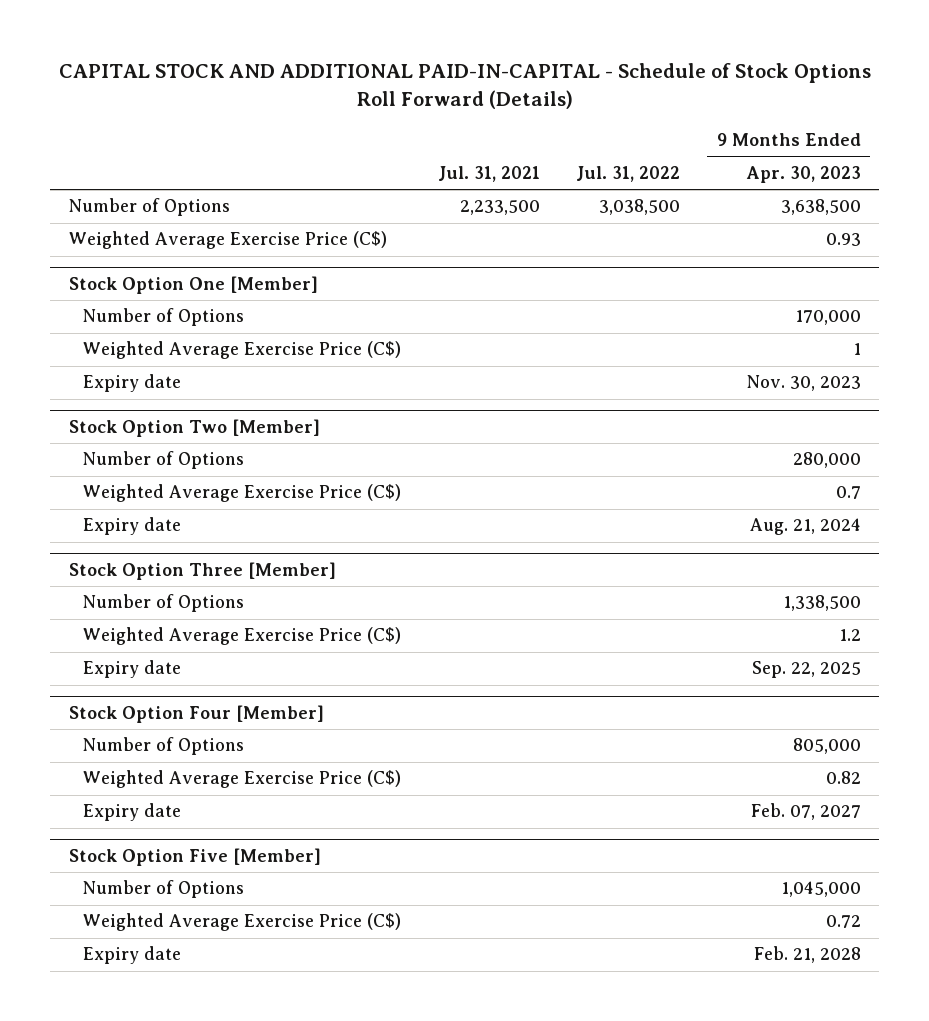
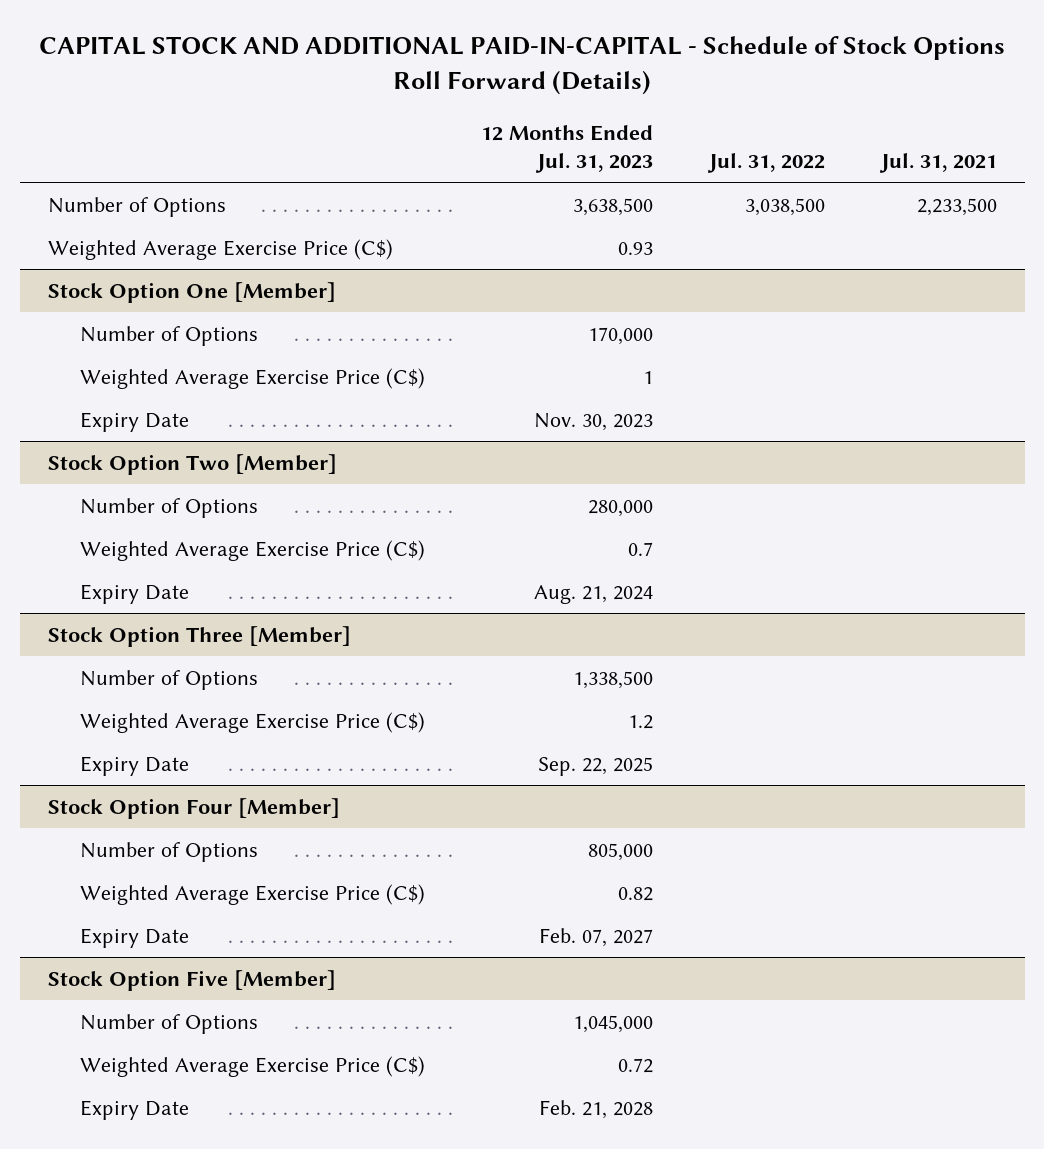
- | Jul. 31, 2021 | Jul. 31, 2022 | 9 Months Ended Apr. 30, 2023
+ | 12 Months Ended Jul. 31, 2023 | Jul. 31, 2022 | Jul. 31, 2021
@ Stock Option One [Member]
- Expiry date | | | Nov. 30, 2023
+ Expiry Date | Nov. 30, 2023 | |
@ Stock Option Two [Member]
- Expiry date | | | Aug. 21, 2024
+ Expiry Date | Aug. 21, 2024 | |
@ Stock Option Three [Member]
- Expiry date | | | Sep. 22, 2025
+ Expiry Date | Sep. 22, 2025 | |
@ Stock Option Four [Member]
- Expiry date | | | Feb. 07, 2027
+ Expiry Date | Feb. 07, 2027 | |
@ Stock Option Five [Member]
- Expiry date | | | Feb. 21, 2028
+ Expiry Date | Feb. 21, 2028 | |

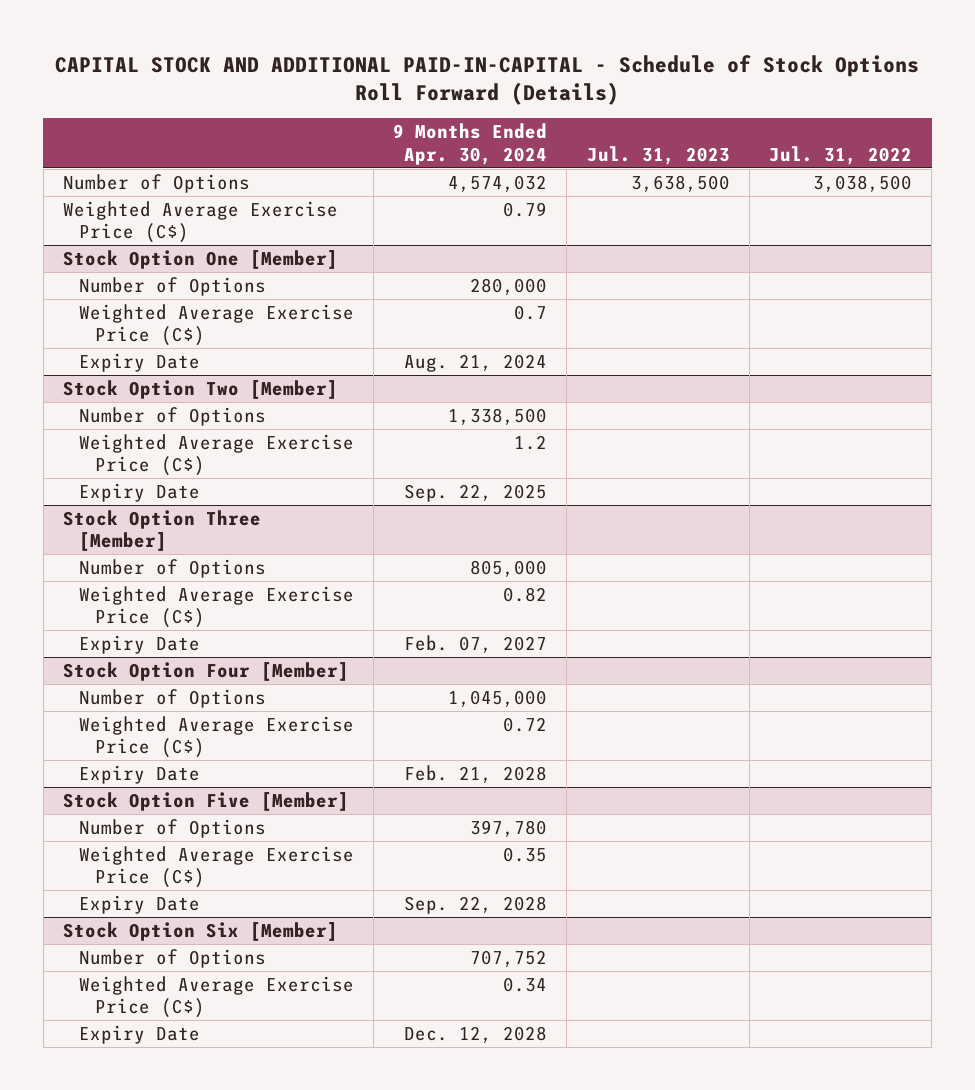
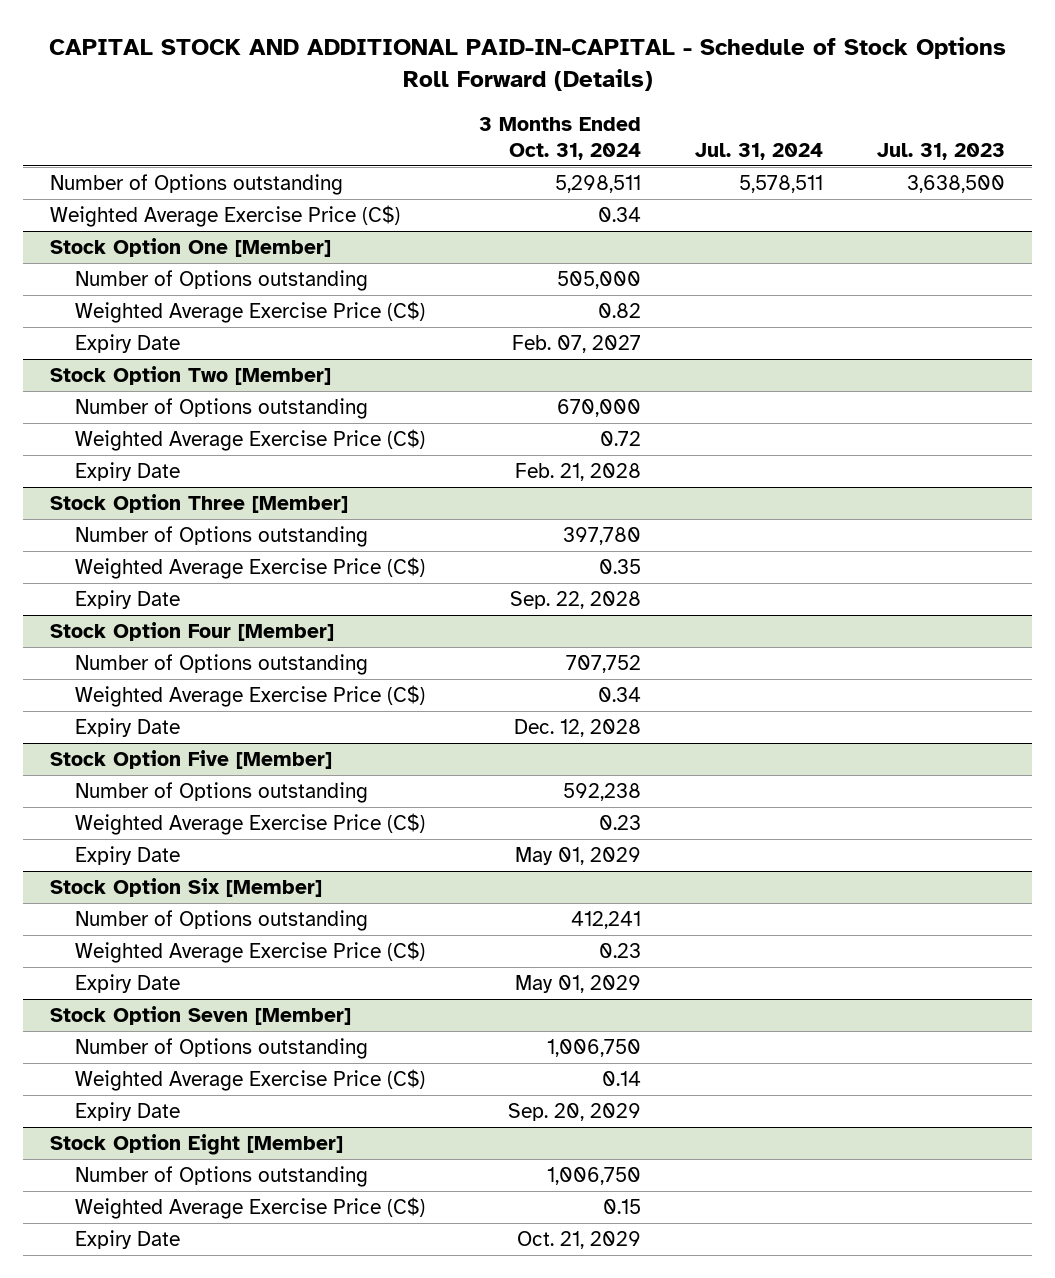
- | 9 Months Ended Apr. 30, 2024 | Jul. 31, 2023 | Jul. 31, 2022
+ | 3 Months Ended Oct. 31, 2024 | Jul. 31, 2024 | Jul. 31, 2023
- Number of Options | 4,574,032 | 3,638,500 | 3,038,500
+ Number of Options outstanding | 5,298,511 | 5,578,511 | 3,638,500
@ Stock Option One [Member]
- Number of Options | 280,000 | |
+ Number of Options outstanding | 505,000 | |
@ Stock Option Two [Member]
- Number of Options | 1,338,500 | |
+ Number of Options outstanding | 670,000 | |
@ Stock Option Three [Member]
- Number of Options | 805,000 | |
+ Number of Options outstanding | 397,780 | |
@ Stock Option Four [Member]
- Number of Options | 1,045,000 | |
+ Number of Options outstanding | 707,752 | |
@ Stock Option Five [Member]
- Number of Options | 397,780 | |
+ Number of Options outstanding | 592,238 | |
@ Stock Option Six [Member]
- Number of Options | 707,752 | |
+ Number of Options outstanding | 412,241 | |
+ Stock Option Seven [Member]
+ Number of Options outstanding | 1,006,750 | |
+ Weighted Average Exercise Price (C$) | 0.14 | |
+ Expiry Date | Sep. 20, 2029 | |
+ Stock Option Eight [Member]
+ Number of Options outstanding | 1,006,750 | |
+ Weighted Average Exercise Price (C$) | 0.15 | |
+ Expiry Date | Oct. 21, 2029 | |

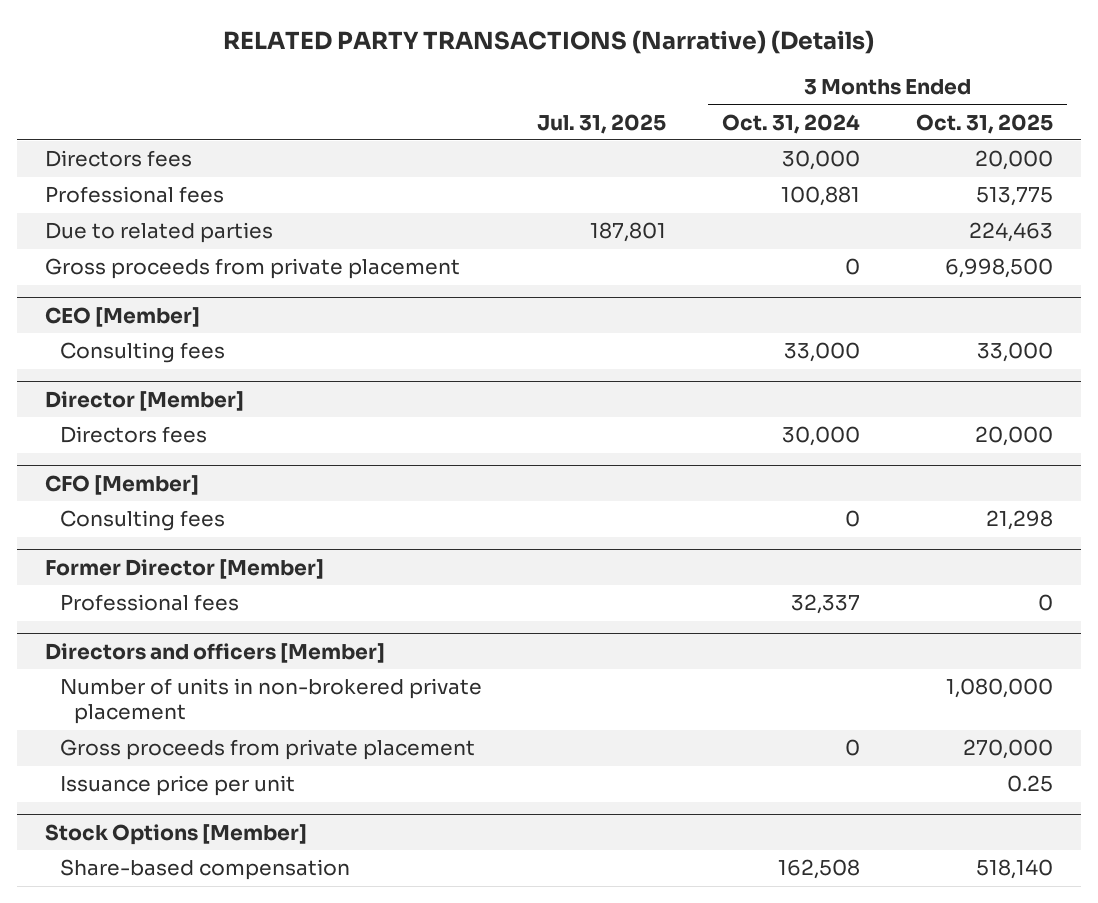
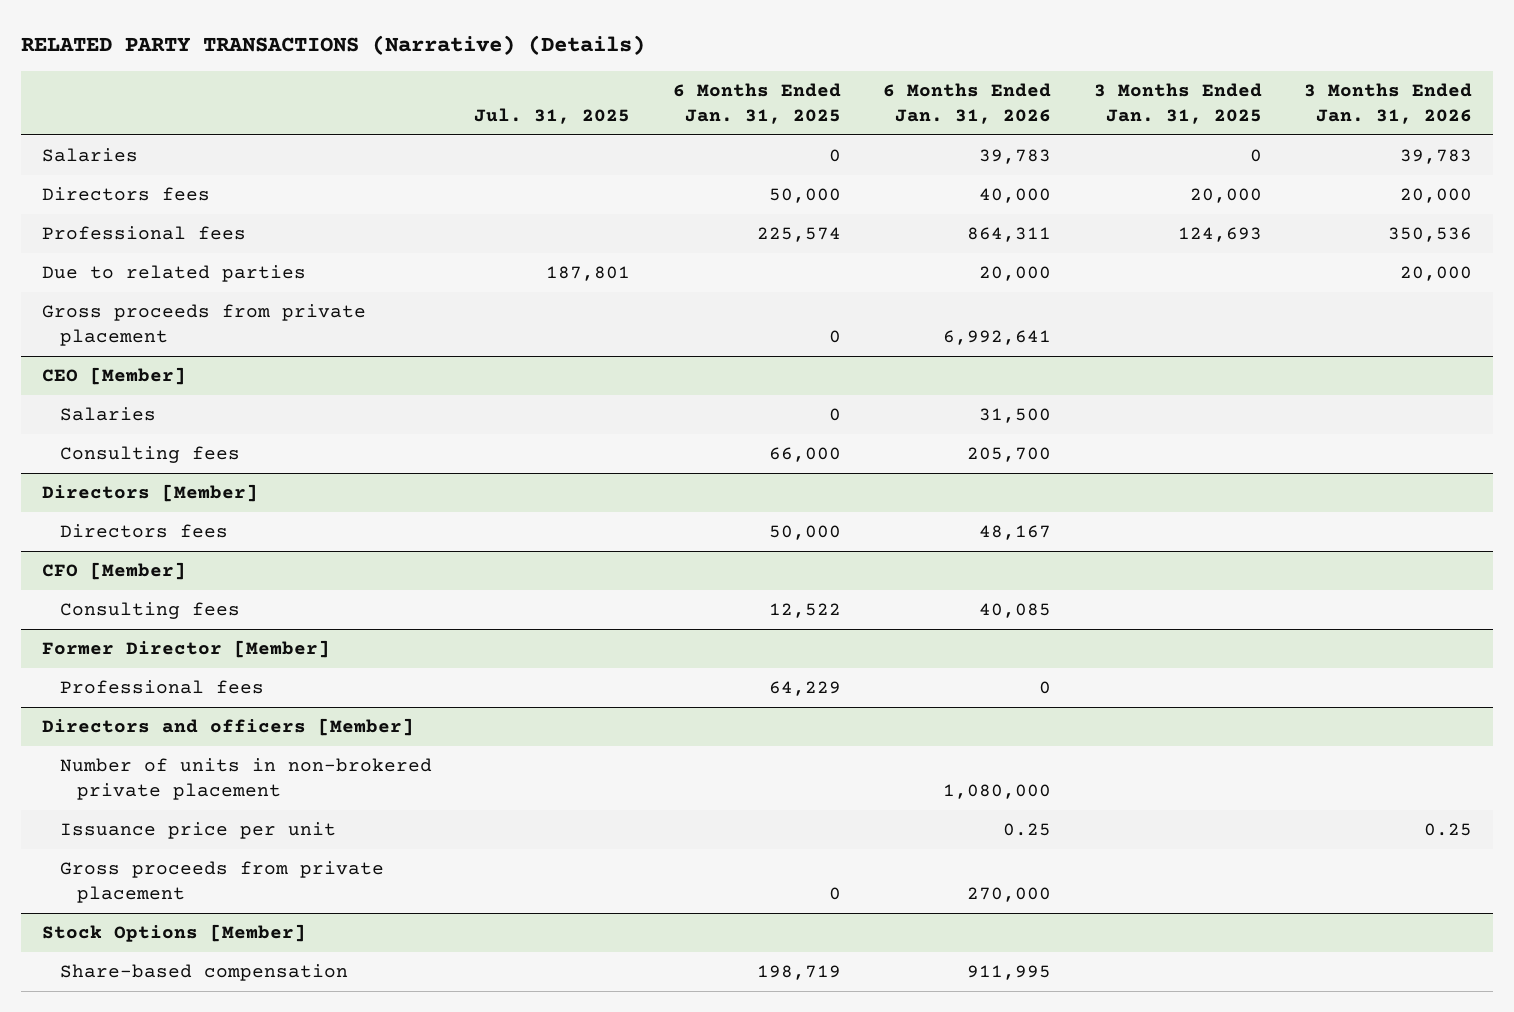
- | Jul. 31, 2025 | 3 Months Ended Oct. 31, 2024 | 3 Months Ended Oct. 31, 2025
+ | Jul. 31, 2025 | 6 Months Ended Jan. 31, 2025 | 6 Months Ended Jan. 31, 2026 | 3 Months Ended Jan. 31, 2025 | 3 Months Ended Jan. 31, 2026
+ Salaries | | 0 | 39,783 | 0 | 39,783
@ CEO [Member]
+ Salaries | | 0 | 31,500 | |
- Director [Member]
+ Directors [Member]
@ Directors and officers [Member]
moved down: Gross proceeds from private placement | | 0 | 270,000 | |

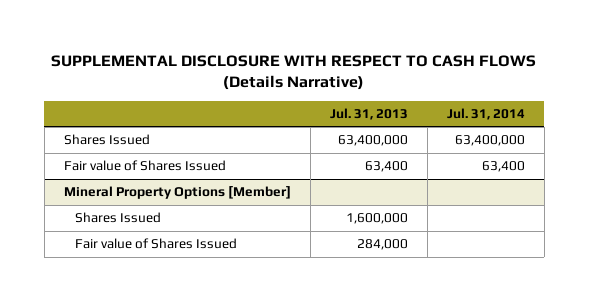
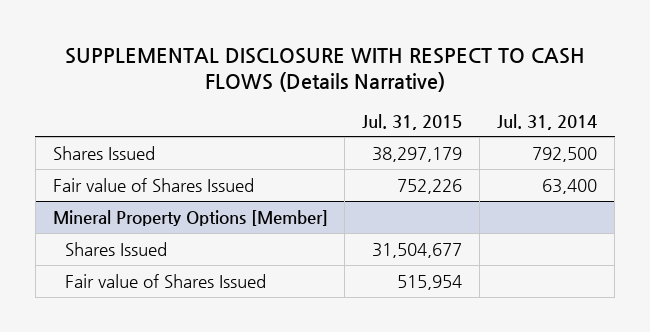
- | Jul. 31, 2013 | Jul. 31, 2014
+ | Jul. 31, 2015 | Jul. 31, 2014
- Shares Issued | 63,400,000 | 63,400,000
+ Shares Issued | 38,297,179 | 792,500

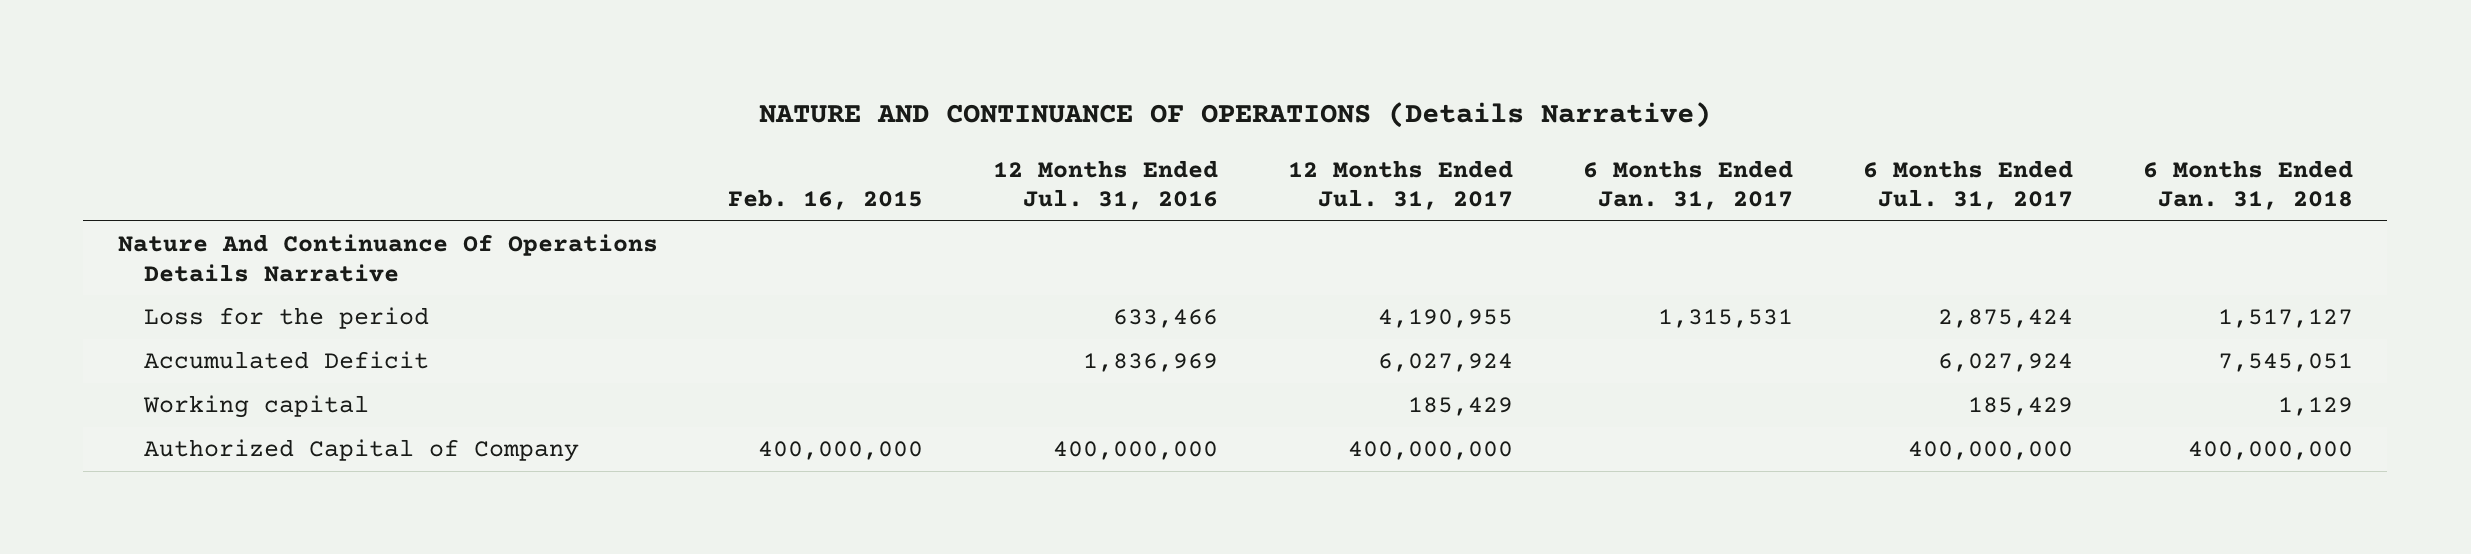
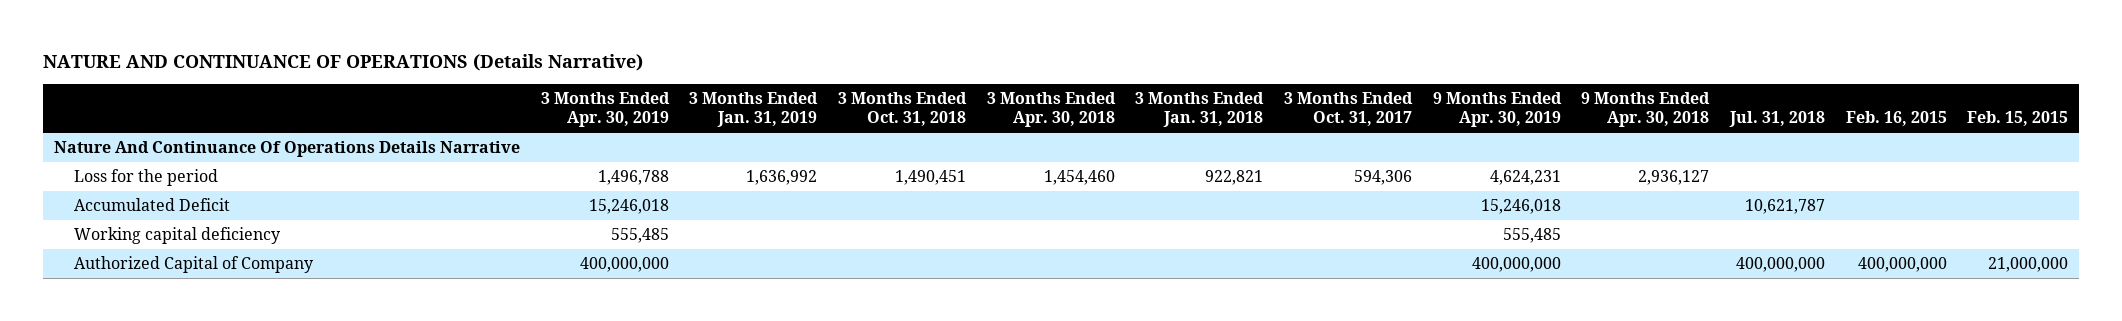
- | Feb. 16, 2015 | 12 Months Ended Jul. 31, 2016 | 12 Months Ended Jul. 31, 2017 | 6 Months Ended Jan. 31, 2017 | 6 Months Ended Jul. 31, 2017 | 6 Months Ended Jan. 31, 2018
+ | 3 Months Ended Apr. 30, 2019 | 3 Months Ended Jan. 31, 2019 | 3 Months Ended Oct. 31, 2018 | 3 Months Ended Apr. 30, 2018 | 3 Months Ended Jan. 31, 2018 | 3 Months Ended Oct. 31, 2017 | 9 Months Ended Apr. 30, 2019 | 9 Months Ended Apr. 30, 2018 | Jul. 31, 2018 | Feb. 16, 2015 | Feb. 15, 2015
- Working capital | | | 185,429 | | 185,429 | 1,129
+ Working capital deficiency | 555,485 | | | | | | 555,485 | | | |

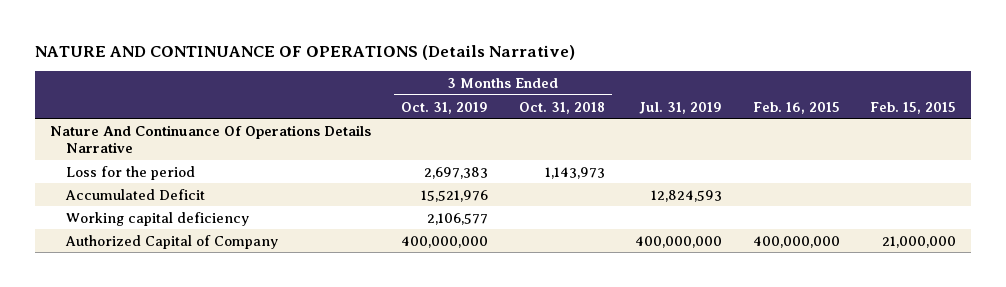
- | 3 Months Ended Apr. 30, 2019 | 3 Months Ended Jan. 31, 2019 | 3 Months Ended Oct. 31, 2018 | 3 Months Ended Apr. 30, 2018 | 3 Months Ended Jan. 31, 2018 | 3 Months Ended Oct. 31, 2017 | 9 Months Ended Apr. 30, 2019 | 9 Months Ended Apr. 30, 2018 | Jul. 31, 2018 | Feb. 16, 2015 | Feb. 15, 2015
+ | 3 Months Ended Oct. 31, 2019 | 3 Months Ended Oct. 31, 2018 | Jul. 31, 2019 | Feb. 16, 2015 | Feb. 15, 2015
- Loss for the period | 1,496,788 | 1,636,992 | 1,490,451 | 1,454,460 | 922,821 | 594,306 | 4,624,231 | 2,936,127 | | |
+ Loss for the period | 2,697,383 | 1,143,973 | | |

